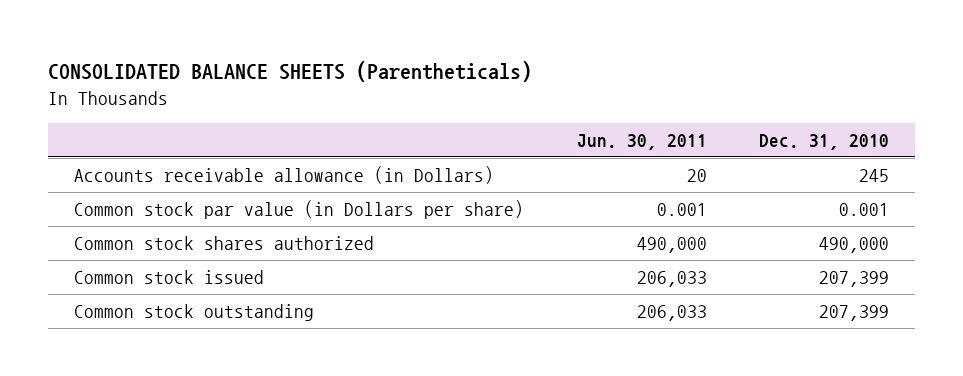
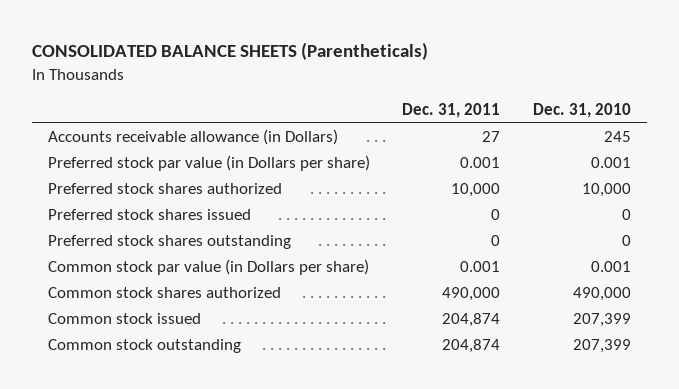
- | Jun. 30, 2011 | Dec. 31, 2010
+ | Dec. 31, 2011 | Dec. 31, 2010
+ Preferred stock par value (in Dollars per share) | 0.001 | 0.001
+ Preferred stock shares authorized | 10,000 | 10,000
+ Preferred stock shares issued | 0 | 0
+ Preferred stock shares outstanding | 0 | 0

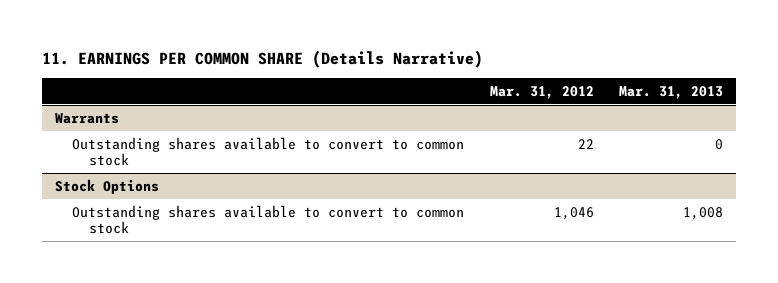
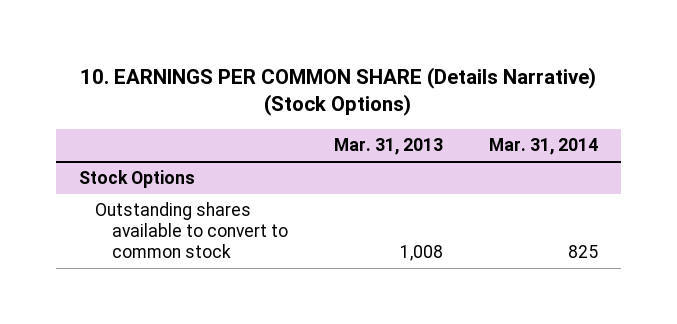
- 11. EARNINGS PER COMMON SHARE (Details Narrative)
+ 10. EARNINGS PER COMMON SHARE (Details Narrative) (Stock Options)
- | Mar. 31, 2012 | Mar. 31, 2013
+ | Mar. 31, 2013 | Mar. 31, 2014
- Warrants
- Outstanding shares available to convert to common stock | 22 | 0

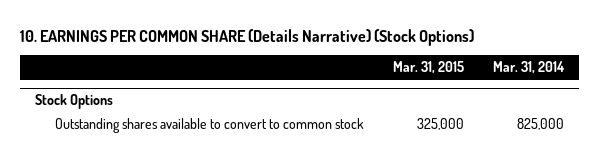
- | Mar. 31, 2013 | Mar. 31, 2014
+ | Mar. 31, 2015 | Mar. 31, 2014
@ Stock Options
- Outstanding shares available to convert to common stock | 1,008 | 825
+ Outstanding shares available to convert to common stock | 325,000 | 825,000

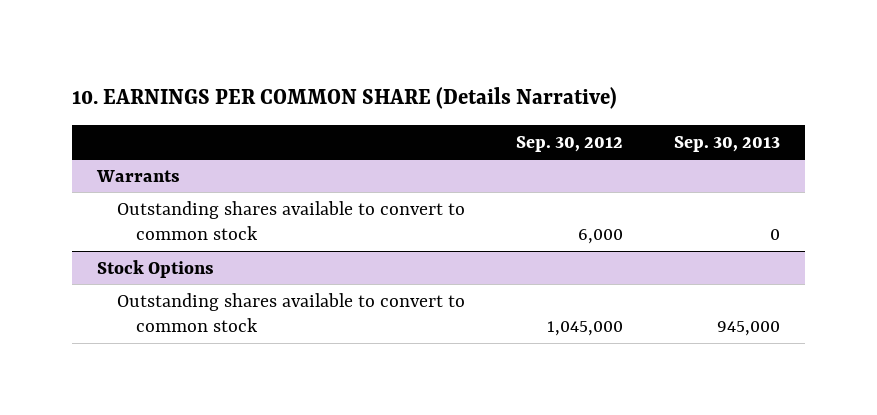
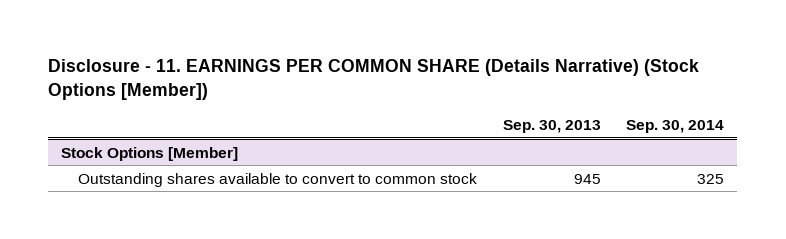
- 10. EARNINGS PER COMMON SHARE (Details Narrative)
+ Disclosure - 11. EARNINGS PER COMMON SHARE (Details Narrative) (Stock Options [Member])
- | Sep. 30, 2012 | Sep. 30, 2013
+ | Sep. 30, 2013 | Sep. 30, 2014
- Warrants
- Outstanding shares available to convert to common stock | 6,000 | 0
- Stock Options
- Outstanding shares available to convert to common stock | 1,045,000 | 945,000
+ Stock Options [Member]
+ Outstanding shares available to convert to common stock | 945 | 325

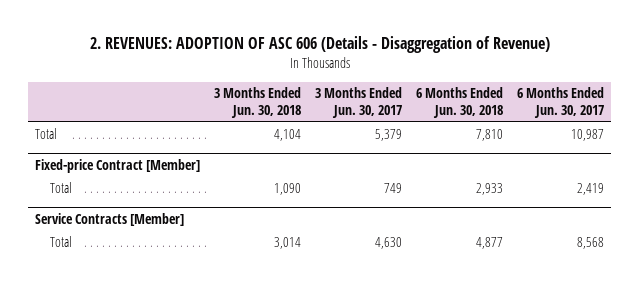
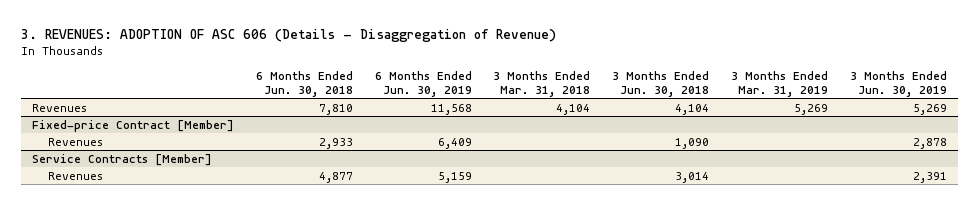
- 2. REVENUES: ADOPTION OF ASC 606 (Details - Disaggregation of Revenue)
+ 3. REVENUES: ADOPTION OF ASC 606 (Details - Disaggregation of Revenue)
- | 3 Months Ended Jun. 30, 2018 | 3 Months Ended Jun. 30, 2017 | 6 Months Ended Jun. 30, 2018 | 6 Months Ended Jun. 30, 2017
+ | 6 Months Ended Jun. 30, 2018 | 6 Months Ended Jun. 30, 2019 | 3 Months Ended Mar. 31, 2018 | 3 Months Ended Jun. 30, 2018 | 3 Months Ended Mar. 31, 2019 | 3 Months Ended Jun. 30, 2019
- Total | 4,104 | 5,379 | 7,810 | 10,987
+ Revenues | 7,810 | 11,568 | 4,104 | 4,104 | 5,269 | 5,269
@ Fixed-price Contract [Member]
- Total | 1,090 | 749 | 2,933 | 2,419
+ Revenues | 2,933 | 6,409 | | 1,090 | | 2,878
@ Service Contracts [Member]
- Total | 3,014 | 4,630 | 4,877 | 8,568
+ Revenues | 4,877 | 5,159 | | 3,014 | | 2,391

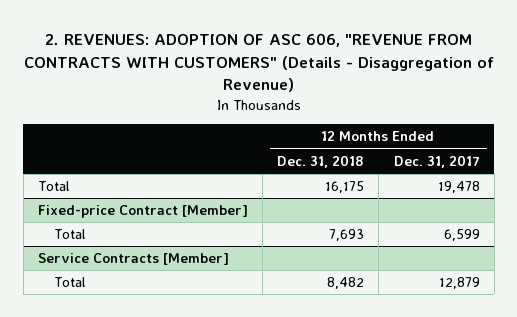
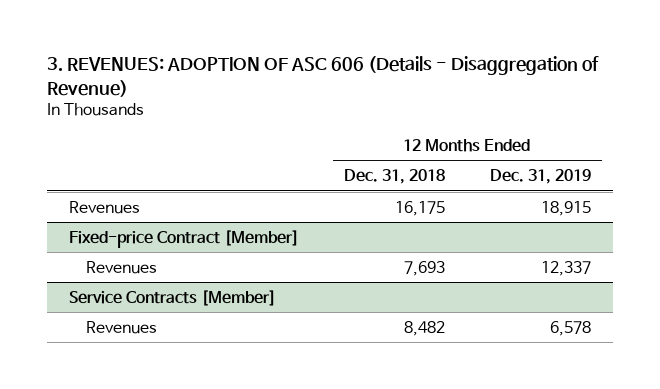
- 2. REVENUES: ADOPTION OF ASC 606, "REVENUE FROM CONTRACTS WITH CUSTOMERS" (Details - Disaggregation of Revenue)
+ 3. REVENUES: ADOPTION OF ASC 606 (Details - Disaggregation of Revenue)
- | 12 Months Ended Dec. 31, 2018 | 12 Months Ended Dec. 31, 2017
+ | 12 Months Ended Dec. 31, 2018 | 12 Months Ended Dec. 31, 2019
- Total | 16,175 | 19,478
+ Revenues | 16,175 | 18,915
@ Fixed-price Contract [Member]
- Total | 7,693 | 6,599
+ Revenues | 7,693 | 12,337
@ Service Contracts [Member]
- Total | 8,482 | 12,879
+ Revenues | 8,482 | 6,578

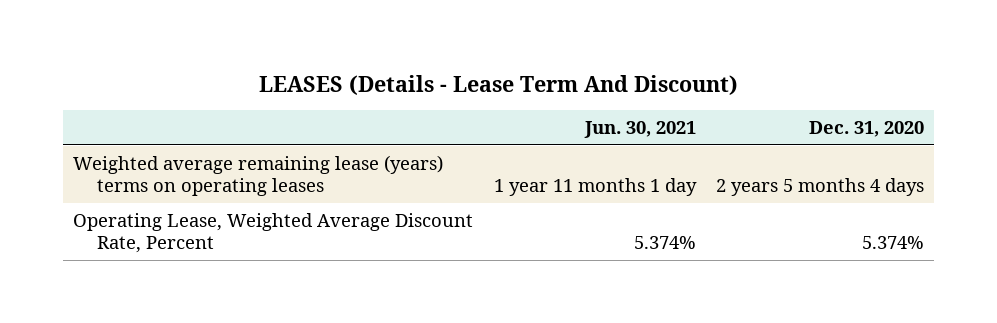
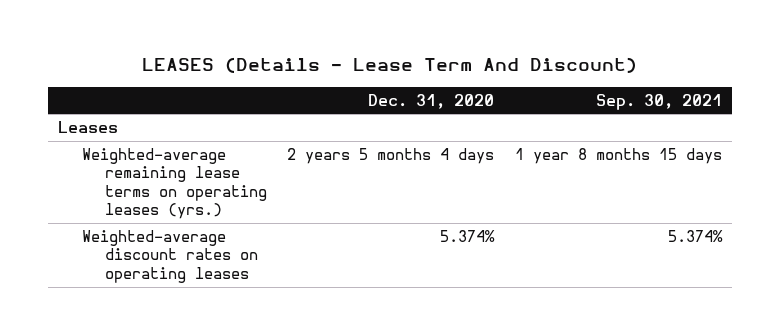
- | Jun. 30, 2021 | Dec. 31, 2020
+ | Dec. 31, 2020 | Sep. 30, 2021
- Weighted average remaining lease (years) terms on operating leases | 1 year 11 months 1 day | 2 years 5 months 4 days
- Operating Lease, Weighted Average Discount Rate, Percent | 5.374% | 5.374%
+ Leases
+ Weighted-average remaining lease terms on operating leases (yrs.) | 2 years 5 months 4 days | 1 year 8 months 15 days
+ Weighted-average discount rates on operating leases | 5.374% | 5.374%

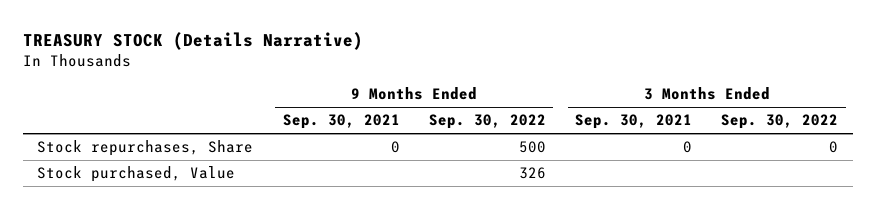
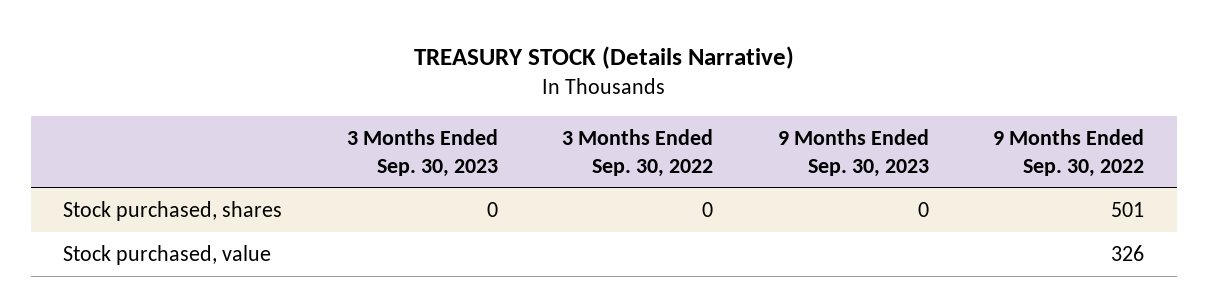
- | 9 Months Ended Sep. 30, 2021 | 9 Months Ended Sep. 30, 2022 | 3 Months Ended Sep. 30, 2021 | 3 Months Ended Sep. 30, 2022
+ | 3 Months Ended Sep. 30, 2023 | 3 Months Ended Sep. 30, 2022 | 9 Months Ended Sep. 30, 2023 | 9 Months Ended Sep. 30, 2022
- Stock repurchases, Share | 0 | 500 | 0 | 0
- Stock purchased, Value | | 326 | |
+ Stock purchased, shares | 0 | 0 | 0 | 501
+ Stock purchased, value | | | | 326

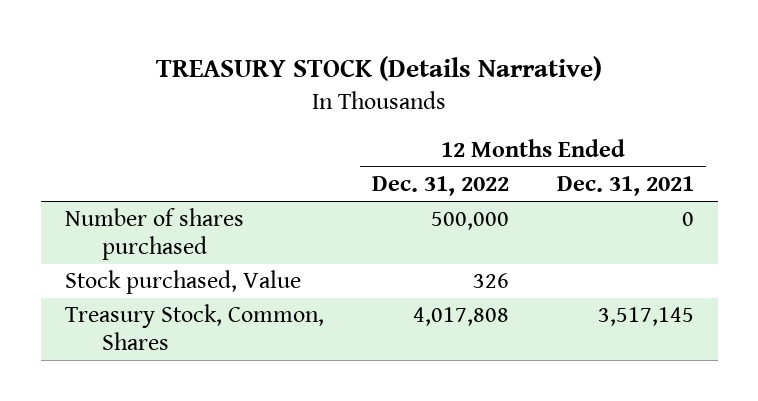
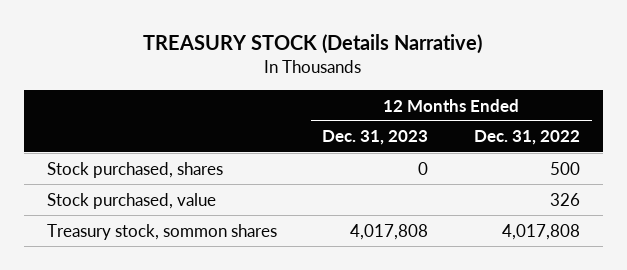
- | 12 Months Ended Dec. 31, 2022 | 12 Months Ended Dec. 31, 2021
+ | 12 Months Ended Dec. 31, 2023 | 12 Months Ended Dec. 31, 2022
- Number of shares purchased | 500,000 | 0
- Stock purchased, Value | 326 |
- Treasury Stock, Common, Shares | 4,017,808 | 3,517,145
+ Stock purchased, shares | 0 | 500
+ Stock purchased, value | | 326
+ Treasury stock, sommon shares | 4,017,808 | 4,017,808

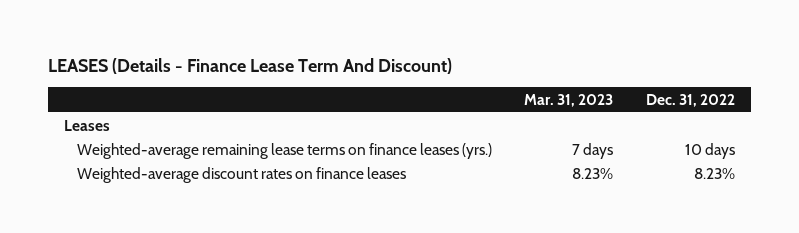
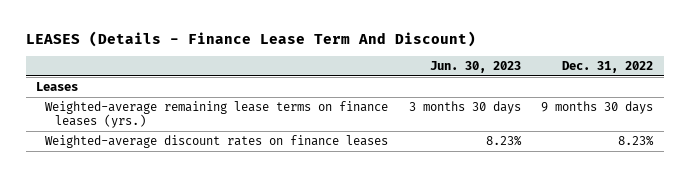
- | Mar. 31, 2023 | Dec. 31, 2022
+ | Jun. 30, 2023 | Dec. 31, 2022
- Weighted-average remaining lease terms on finance leases (yrs.) | 7 days | 10 days
+ Weighted-average remaining lease terms on finance leases (yrs.) | 3 months 30 days | 9 months 30 days

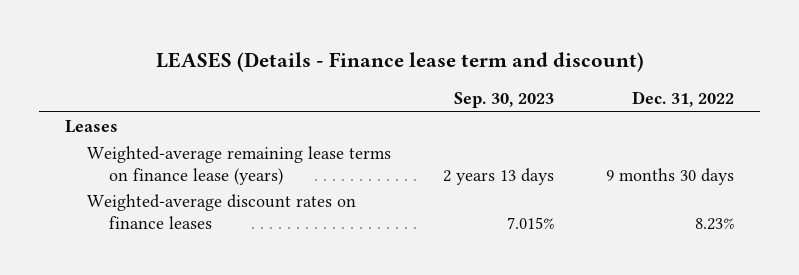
- LEASES (Details - Finance Lease Term And Discount)
+ LEASES (Details - Finance lease term and discount)
- | Jun. 30, 2023 | Dec. 31, 2022
+ | Sep. 30, 2023 | Dec. 31, 2022
- Weighted-average remaining lease terms on finance leases (yrs.) | 3 months 30 days | 9 months 30 days
+ Weighted-average remaining lease terms on finance lease (years) | 2 years 13 days | 9 months 30 days

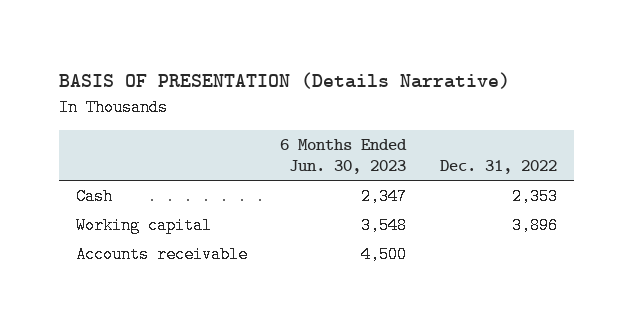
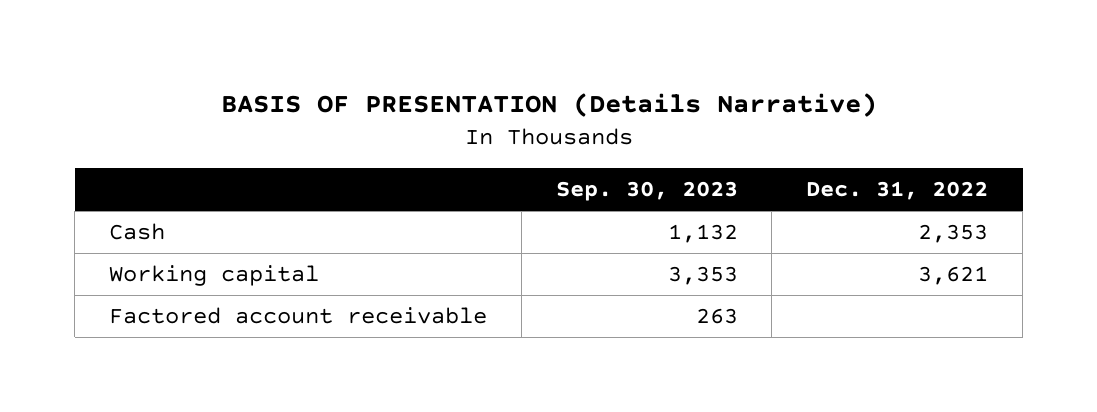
- | 6 Months Ended Jun. 30, 2023 | Dec. 31, 2022
+ | Sep. 30, 2023 | Dec. 31, 2022
- Working capital | 3,548 | 3,896
- Accounts receivable | 4,500 |
+ Working capital | 3,353 | 3,621
+ Factored account receivable | 263 |

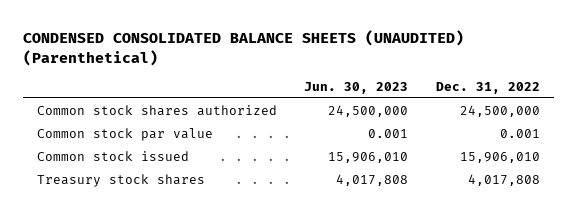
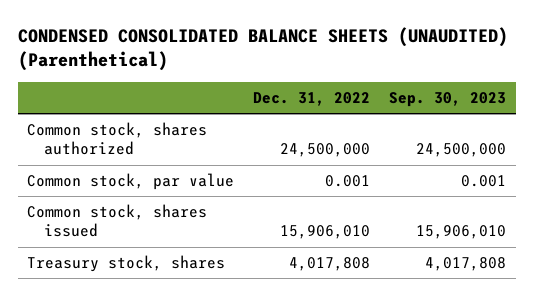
- | Jun. 30, 2023 | Dec. 31, 2022
+ | Dec. 31, 2022 | Sep. 30, 2023
- Common stock shares authorized | 24,500,000 | 24,500,000
- Common stock par value | 0.001 | 0.001
- Common stock issued | 15,906,010 | 15,906,010
- Treasury stock shares | 4,017,808 | 4,017,808
+ Common stock, shares authorized | 24,500,000 | 24,500,000
+ Common stock, par value | 0.001 | 0.001
+ Common stock, shares issued | 15,906,010 | 15,906,010
+ Treasury stock, shares | 4,017,808 | 4,017,808

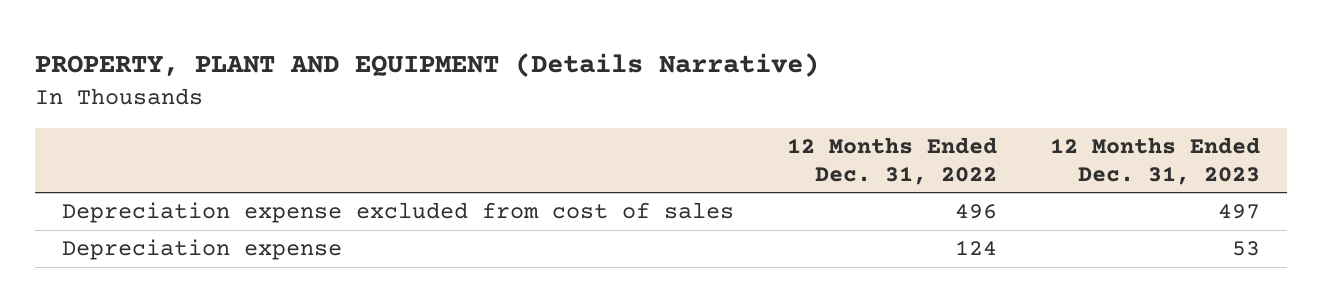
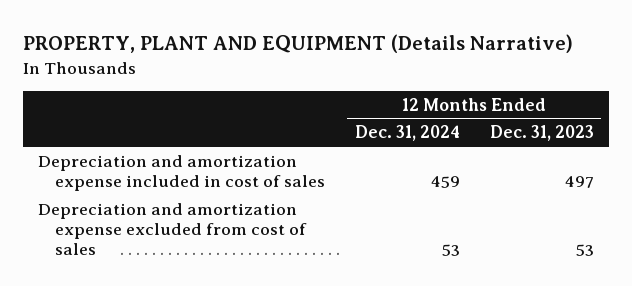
- | 12 Months Ended Dec. 31, 2022 | 12 Months Ended Dec. 31, 2023
+ | 12 Months Ended Dec. 31, 2024 | 12 Months Ended Dec. 31, 2023
- Depreciation expense excluded from cost of sales | 496 | 497
- Depreciation expense | 124 | 53
+ Depreciation and amortization expense included in cost of sales | 459 | 497
+ Depreciation and amortization expense excluded from cost of sales | 53 | 53

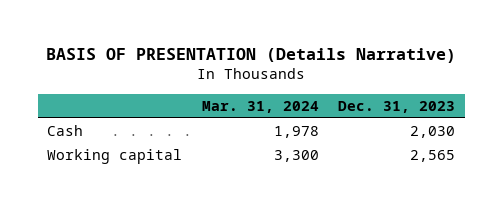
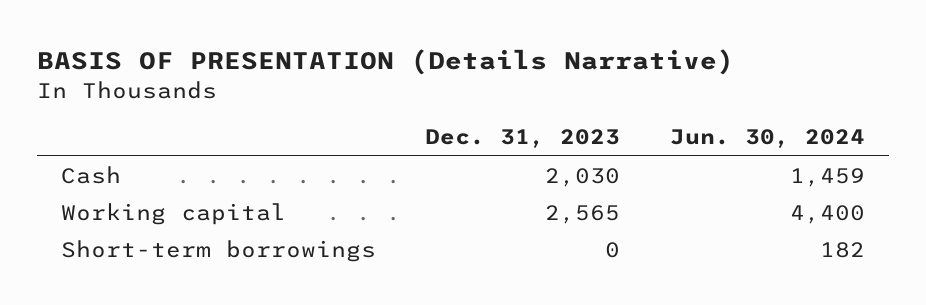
- | Mar. 31, 2024 | Dec. 31, 2023
+ | Dec. 31, 2023 | Jun. 30, 2024
+ Short-term borrowings | 0 | 182

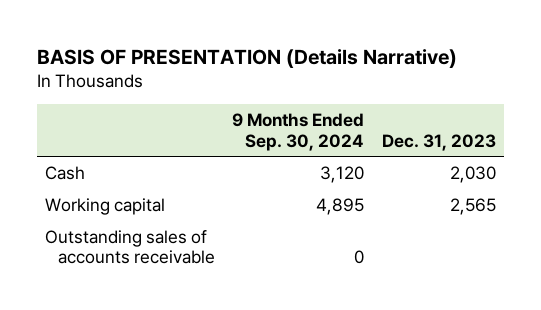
- | Dec. 31, 2023 | Jun. 30, 2024
+ | 9 Months Ended Sep. 30, 2024 | Dec. 31, 2023
- Short-term borrowings | 0 | 182
+ Outstanding sales of accounts receivable | 0 |

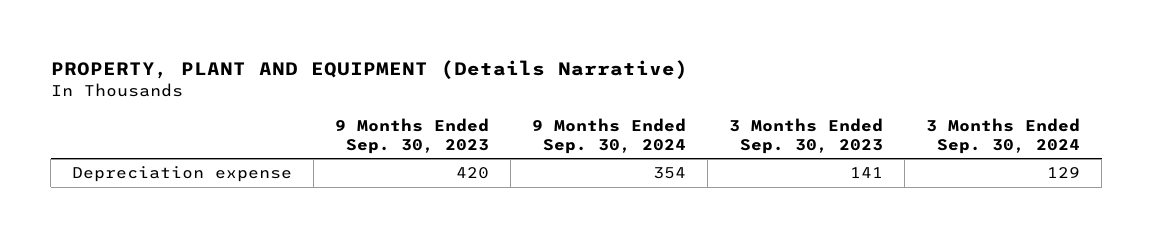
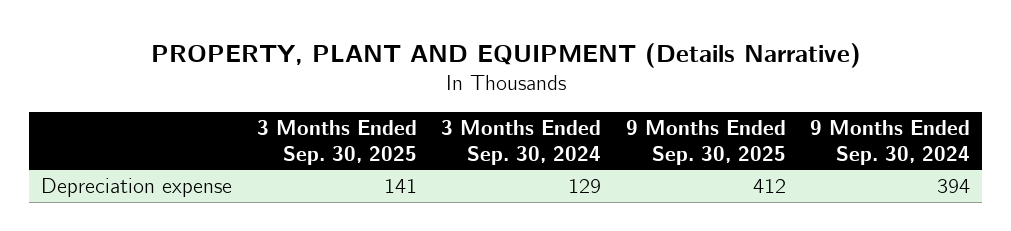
- | 9 Months Ended Sep. 30, 2023 | 9 Months Ended Sep. 30, 2024 | 3 Months Ended Sep. 30, 2023 | 3 Months Ended Sep. 30, 2024
+ | 3 Months Ended Sep. 30, 2025 | 3 Months Ended Sep. 30, 2024 | 9 Months Ended Sep. 30, 2025 | 9 Months Ended Sep. 30, 2024
- Depreciation expense | 420 | 354 | 141 | 129
+ Depreciation expense | 141 | 129 | 412 | 394

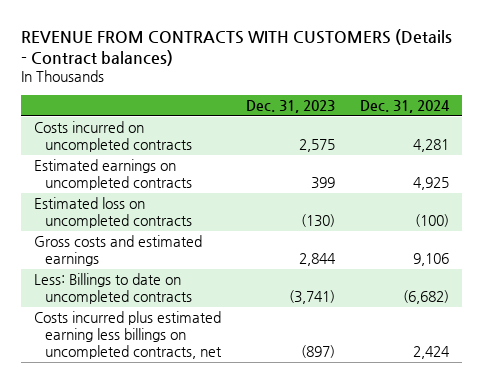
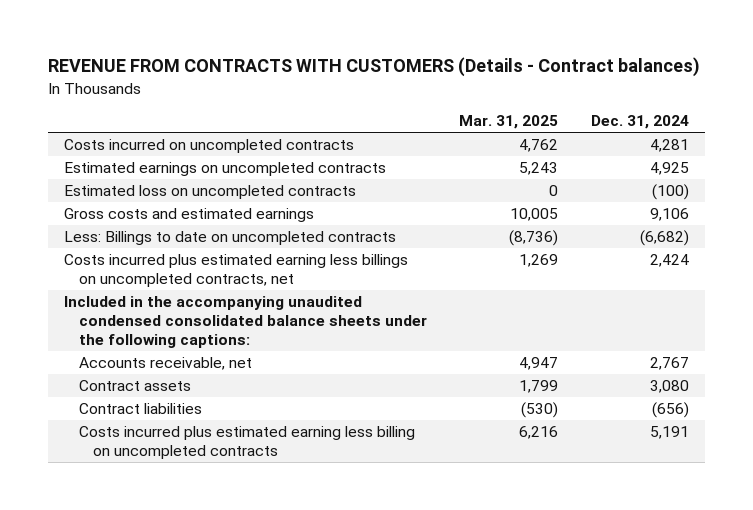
- | Dec. 31, 2023 | Dec. 31, 2024
+ | Mar. 31, 2025 | Dec. 31, 2024
+ Included in the accompanying unaudited condensed consolidated balance sheets under the following captions:
+ Accounts receivable, net | 4,947 | 2,767
+ Contract assets | 1,799 | 3,080
+ Contract liabilities | (530) | (656)
+ Costs incurred plus estimated earning less billing on uncompleted contracts | 6,216 | 5,191

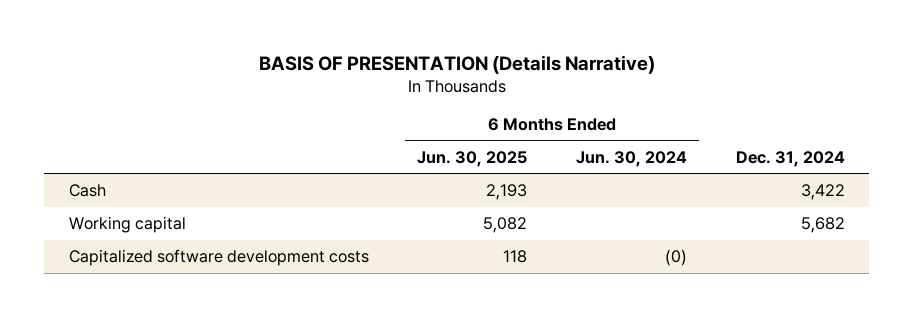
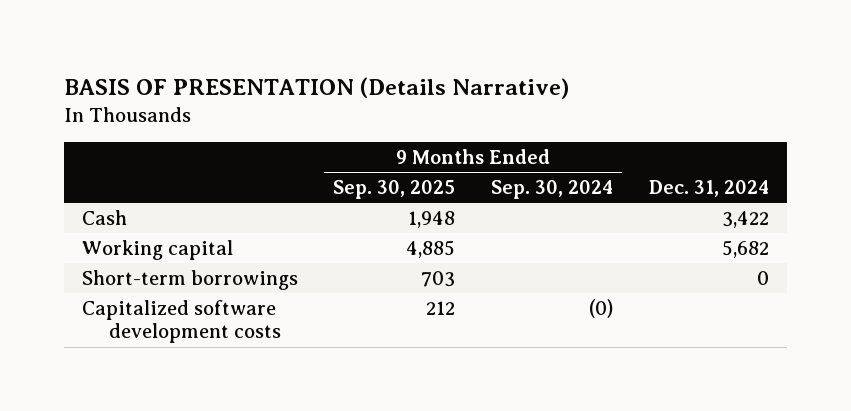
- | 6 Months Ended Jun. 30, 2025 | 6 Months Ended Jun. 30, 2024 | Dec. 31, 2024
+ | 9 Months Ended Sep. 30, 2025 | 9 Months Ended Sep. 30, 2024 | Dec. 31, 2024
+ Short-term borrowings | 703 | | 0

